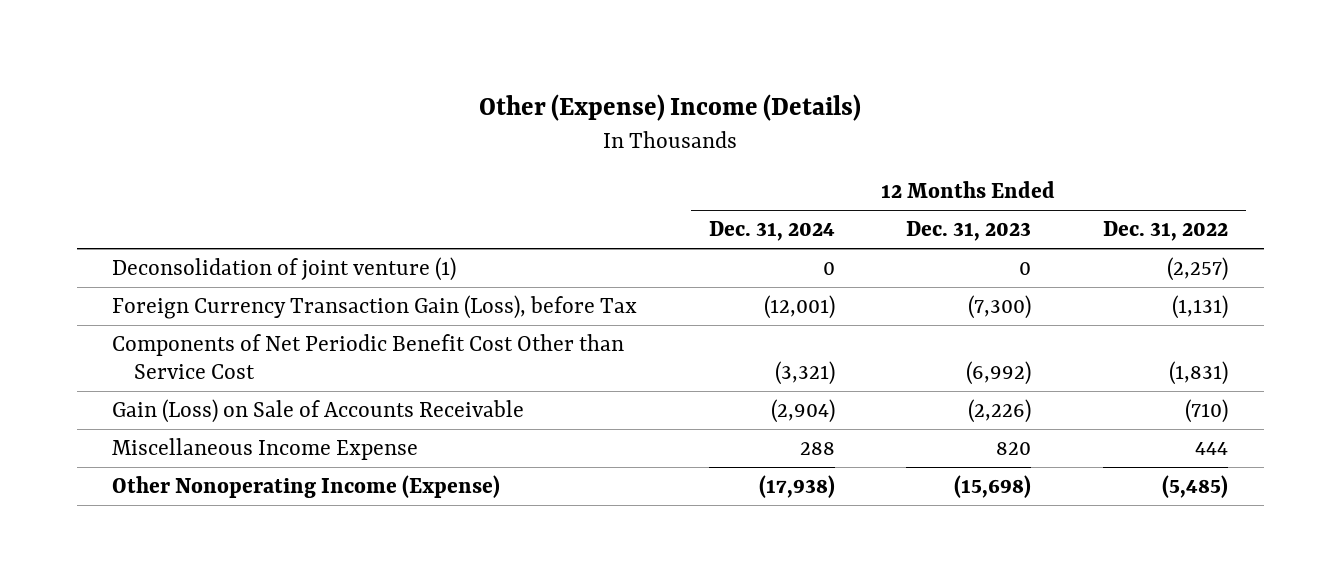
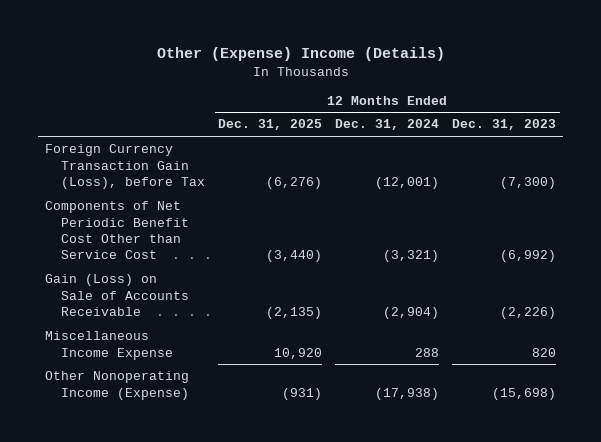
- | 12 Months Ended Dec. 31, 2024 | 12 Months Ended Dec. 31, 2023 | 12 Months Ended Dec. 31, 2022
+ | 12 Months Ended Dec. 31, 2025 | 12 Months Ended Dec. 31, 2024 | 12 Months Ended Dec. 31, 2023
- Deconsolidation of joint venture (1) | 0 | 0 | (2,257)

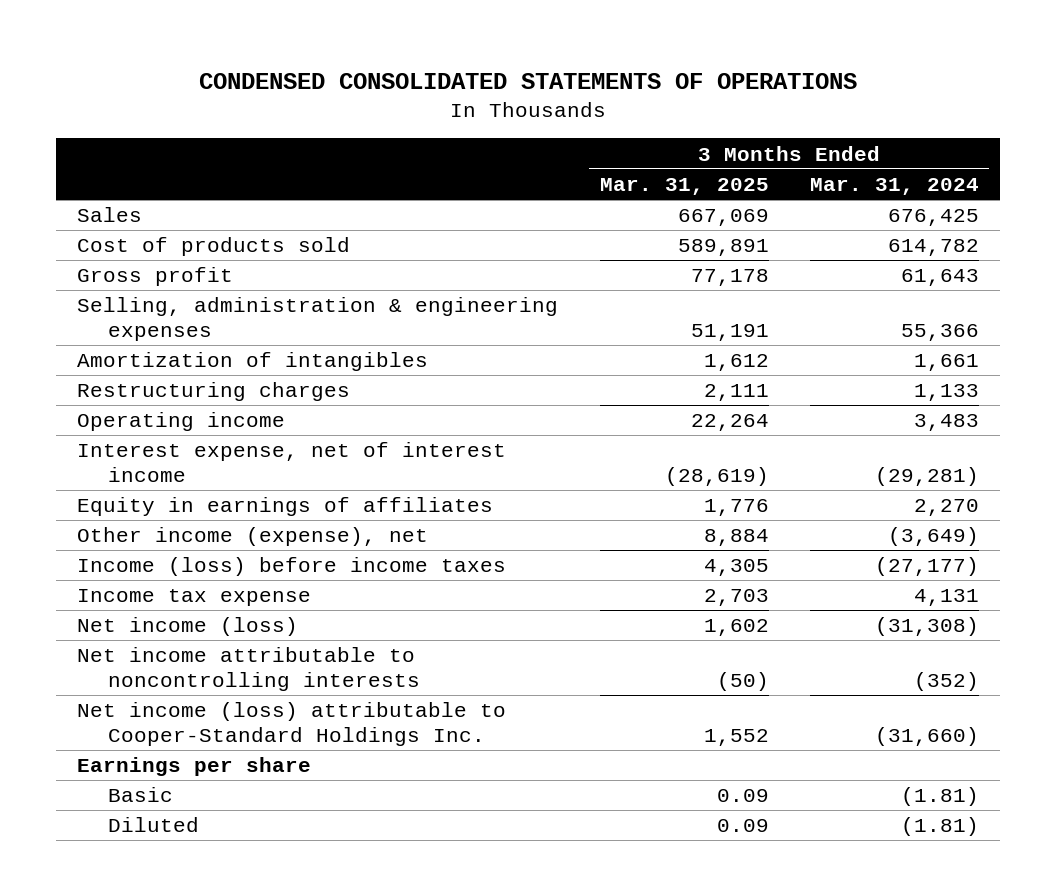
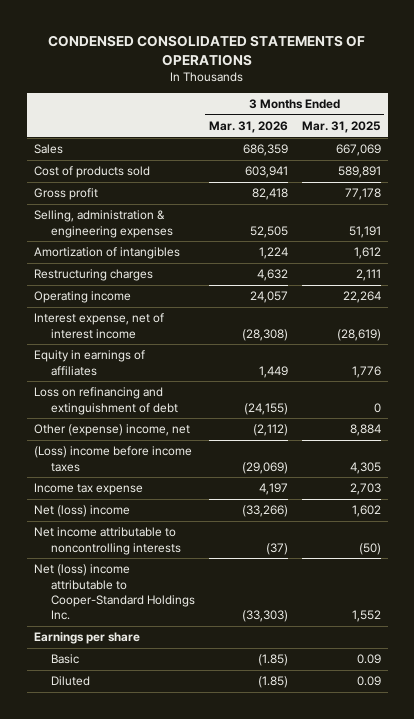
- | 3 Months Ended Mar. 31, 2025 | 3 Months Ended Mar. 31, 2024
+ | 3 Months Ended Mar. 31, 2026 | 3 Months Ended Mar. 31, 2025
- Other income (expense), net | 8,884 | (3,649)
- Income (loss) before income taxes | 4,305 | (27,177)
+ Loss on refinancing and extinguishment of debt | (24,155) | 0
+ Other (expense) income, net | (2,112) | 8,884
+ (Loss) income before income taxes | (29,069) | 4,305
- Net income (loss) | 1,602 | (31,308)
+ Net (loss) income | (33,266) | 1,602
- Net income (loss) attributable to Cooper-Standard Holdings Inc. | 1,552 | (31,660)
+ Net (loss) income attributable to Cooper-Standard Holdings Inc. | (33,303) | 1,552

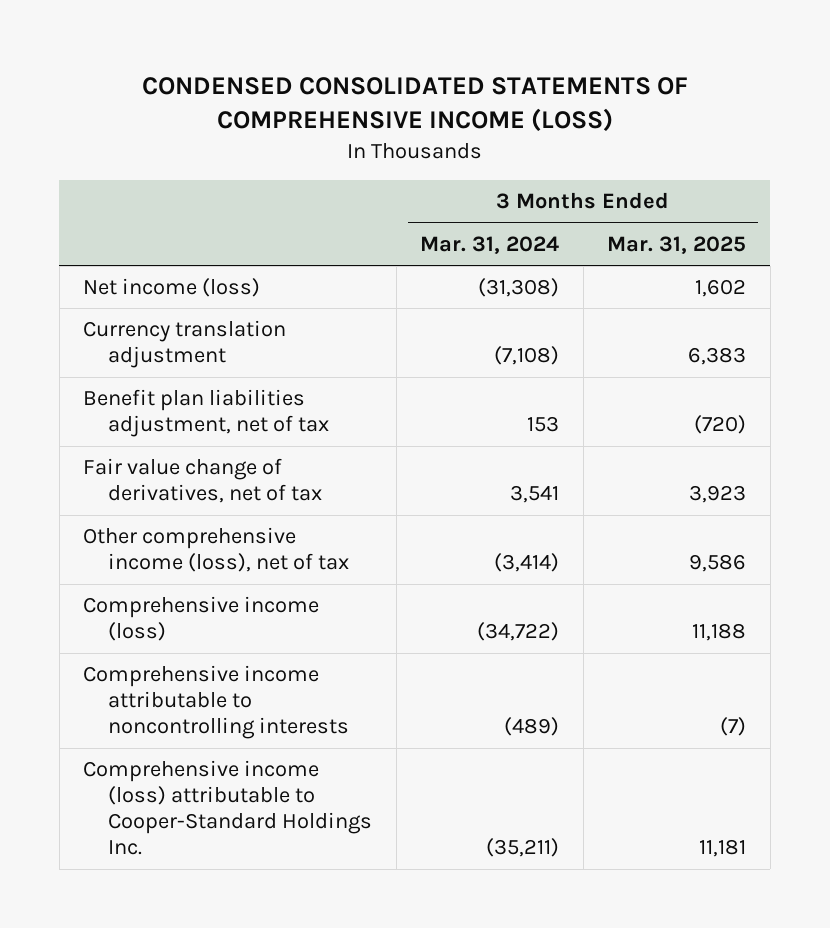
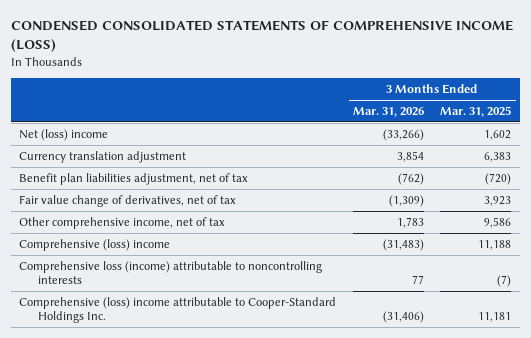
- | 3 Months Ended Mar. 31, 2024 | 3 Months Ended Mar. 31, 2025
+ | 3 Months Ended Mar. 31, 2026 | 3 Months Ended Mar. 31, 2025
- Net income (loss) | (31,308) | 1,602
+ Net (loss) income | (33,266) | 1,602
- Other comprehensive income (loss), net of tax | (3,414) | 9,586
- Comprehensive income (loss) | (34,722) | 11,188
- Comprehensive income attributable to noncontrolling interests | (489) | (7)
- Comprehensive income (loss) attributable to Cooper-Standard Holdings Inc. | (35,211) | 11,181
+ Other comprehensive income, net of tax | 1,783 | 9,586
+ Comprehensive (loss) income | (31,483) | 11,188
+ Comprehensive loss (income) attributable to noncontrolling interests | 77 | (7)
+ Comprehensive (loss) income attributable to Cooper-Standard Holdings Inc. | (31,406) | 11,181

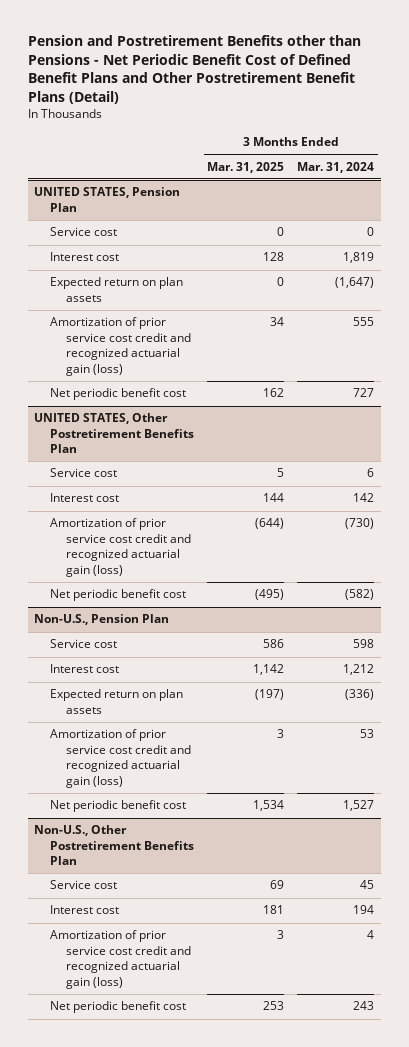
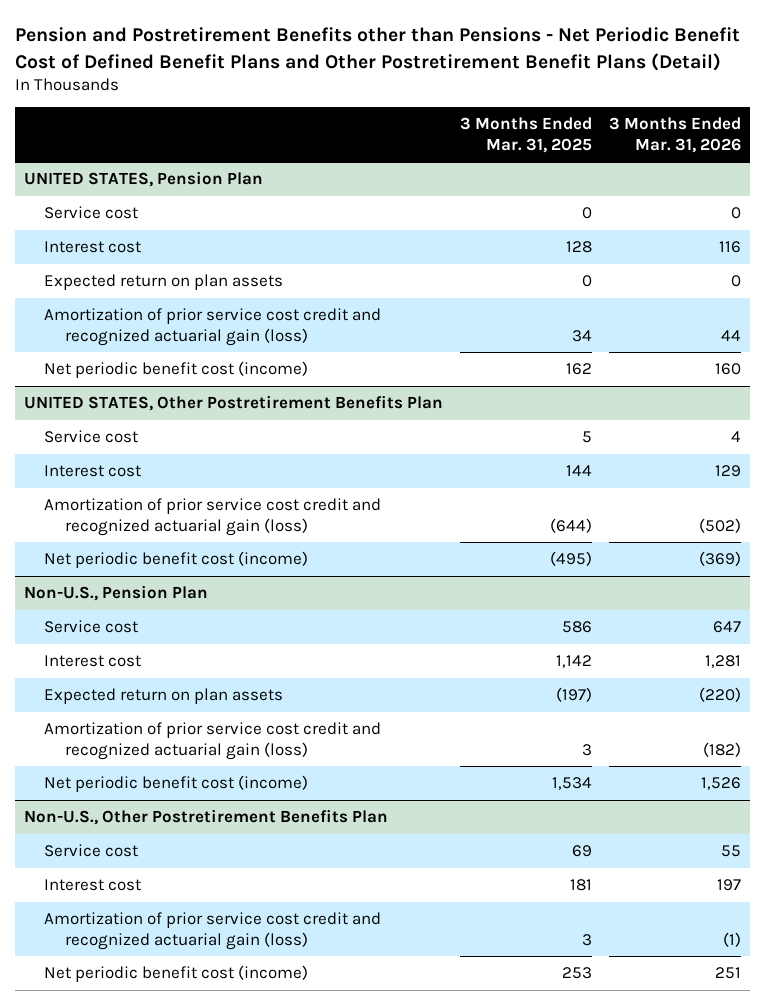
- | 3 Months Ended Mar. 31, 2025 | 3 Months Ended Mar. 31, 2024
+ | 3 Months Ended Mar. 31, 2025 | 3 Months Ended Mar. 31, 2026
@ UNITED STATES, Pension Plan
- Net periodic benefit cost | 162 | 727
+ Net periodic benefit cost (income) | 162 | 160
@ UNITED STATES, Other Postretirement Benefits Plan
- Net periodic benefit cost | (495) | (582)
+ Net periodic benefit cost (income) | (495) | (369)
@ Non-U.S., Pension Plan
- Net periodic benefit cost | 1,534 | 1,527
+ Net periodic benefit cost (income) | 1,534 | 1,526
@ Non-U.S., Other Postretirement Benefits Plan
- Net periodic benefit cost | 253 | 243
+ Net periodic benefit cost (income) | 253 | 251

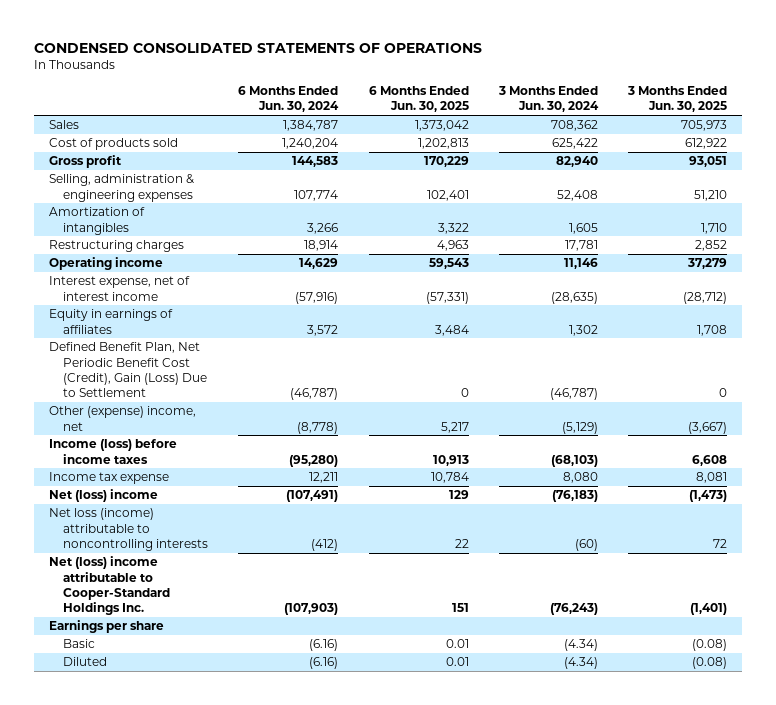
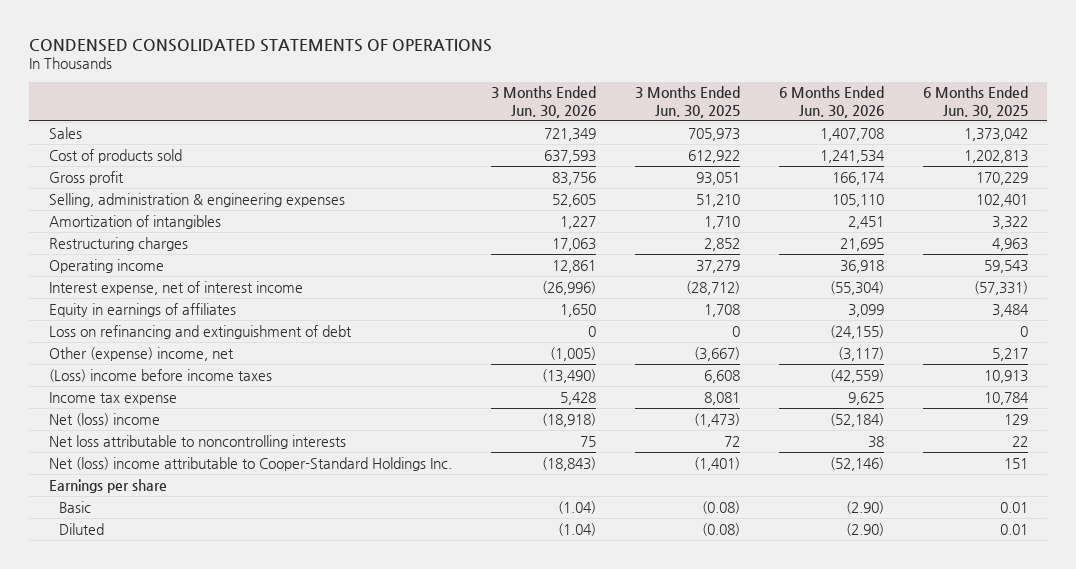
- | 6 Months Ended Jun. 30, 2024 | 6 Months Ended Jun. 30, 2025 | 3 Months Ended Jun. 30, 2024 | 3 Months Ended Jun. 30, 2025
+ | 3 Months Ended Jun. 30, 2026 | 3 Months Ended Jun. 30, 2025 | 6 Months Ended Jun. 30, 2026 | 6 Months Ended Jun. 30, 2025
- Defined Benefit Plan, Net Periodic Benefit Cost (Credit), Gain (Loss) Due to Settlement | (46,787) | 0 | (46,787) | 0
+ Loss on refinancing and extinguishment of debt | 0 | 0 | (24,155) | 0
- Income (loss) before income taxes | (95,280) | 10,913 | (68,103) | 6,608
+ (Loss) income before income taxes | (13,490) | 6,608 | (42,559) | 10,913
- Net loss (income) attributable to noncontrolling interests | (412) | 22 | (60) | 72
+ Net loss attributable to noncontrolling interests | 75 | 72 | 38 | 22

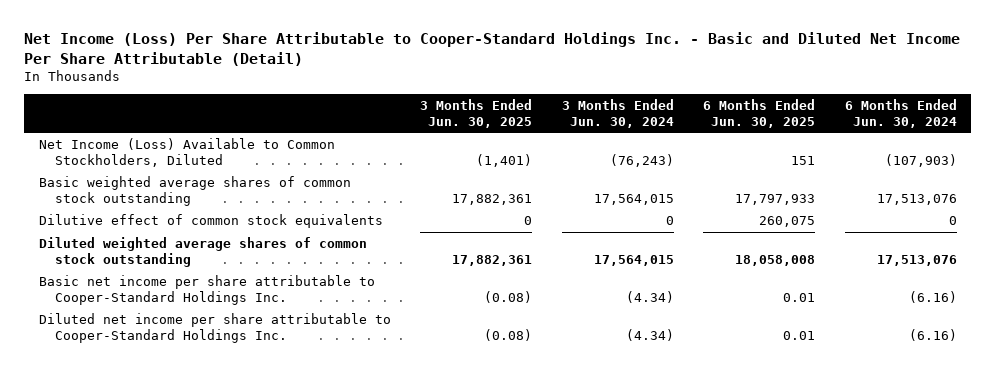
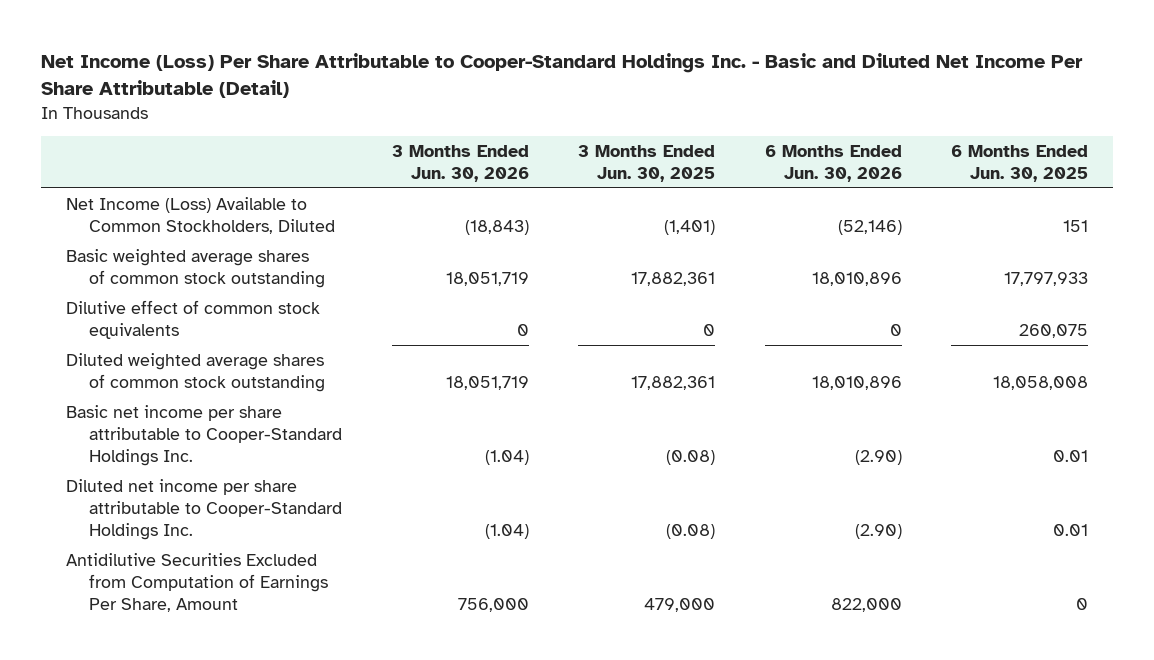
- | 3 Months Ended Jun. 30, 2025 | 3 Months Ended Jun. 30, 2024 | 6 Months Ended Jun. 30, 2025 | 6 Months Ended Jun. 30, 2024
+ | 3 Months Ended Jun. 30, 2026 | 3 Months Ended Jun. 30, 2025 | 6 Months Ended Jun. 30, 2026 | 6 Months Ended Jun. 30, 2025
+ Antidilutive Securities Excluded from Computation of Earnings Per Share, Amount | 756,000 | 479,000 | 822,000 | 0

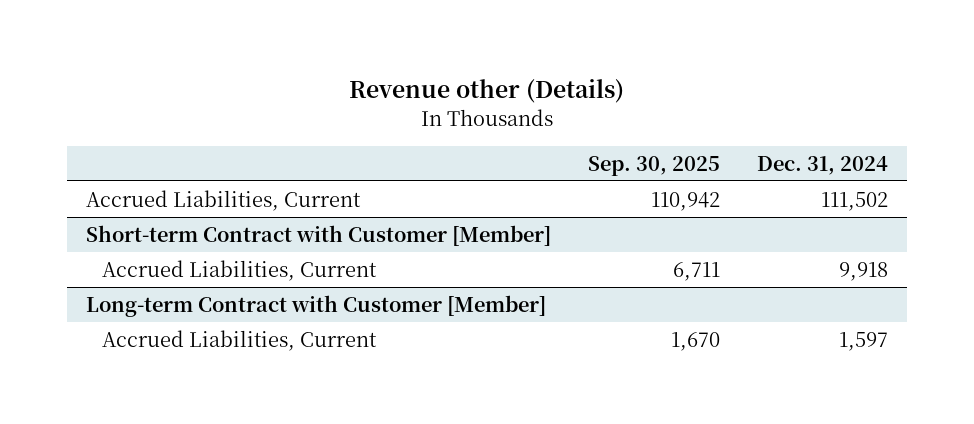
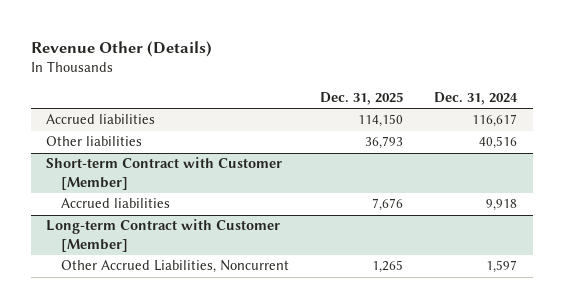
- Revenue other (Details)
+ Revenue Other (Details)
- | Sep. 30, 2025 | Dec. 31, 2024
+ | Dec. 31, 2025 | Dec. 31, 2024
- Accrued Liabilities, Current | 110,942 | 111,502
+ Accrued liabilities | 114,150 | 116,617
+ Other liabilities | 36,793 | 40,516
@ Short-term Contract with Customer [Member]
- Accrued Liabilities, Current | 6,711 | 9,918
+ Accrued liabilities | 7,676 | 9,918
@ Long-term Contract with Customer [Member]
- Accrued Liabilities, Current | 1,670 | 1,597
+ Other Accrued Liabilities, Noncurrent | 1,265 | 1,597

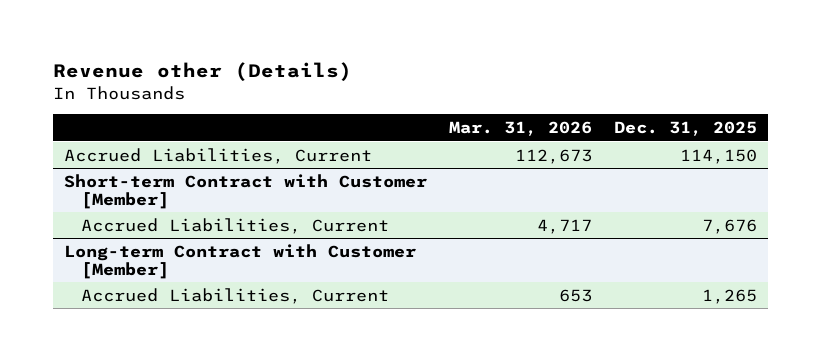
- Revenue Other (Details)
+ Revenue other (Details)
- | Dec. 31, 2025 | Dec. 31, 2024
+ | Mar. 31, 2026 | Dec. 31, 2025
- Accrued liabilities | 114,150 | 116,617
- Other liabilities | 36,793 | 40,516
+ Accrued Liabilities, Current | 112,673 | 114,150
@ Short-term Contract with Customer [Member]
- Accrued liabilities | 7,676 | 9,918
+ Accrued Liabilities, Current | 4,717 | 7,676
@ Long-term Contract with Customer [Member]
- Other Accrued Liabilities, Noncurrent | 1,265 | 1,597
+ Accrued Liabilities, Current | 653 | 1,265

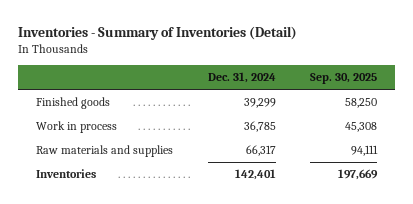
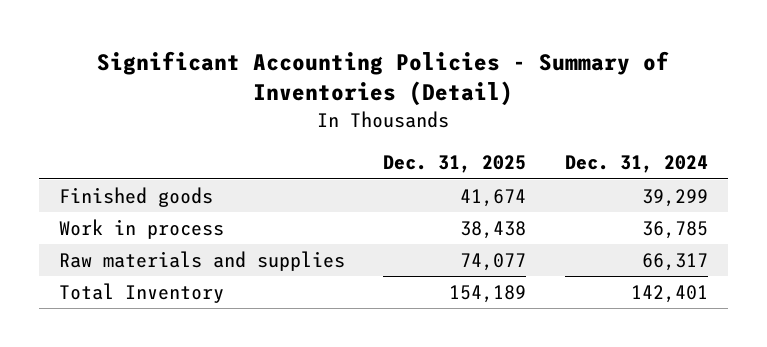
- Inventories - Summary of Inventories (Detail)
+ Significant Accounting Policies - Summary of Inventories (Detail)
- | Dec. 31, 2024 | Sep. 30, 2025
+ | Dec. 31, 2025 | Dec. 31, 2024
- Inventories | 142,401 | 197,669
+ Total Inventory | 154,189 | 142,401

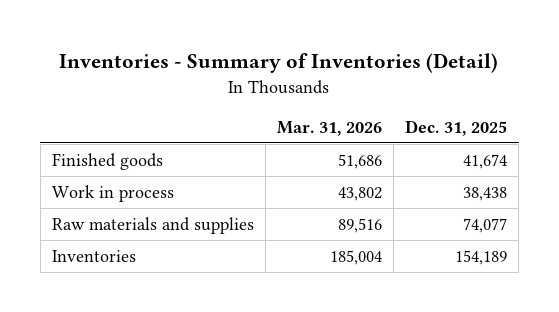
- Significant Accounting Policies - Summary of Inventories (Detail)
+ Inventories - Summary of Inventories (Detail)
- | Dec. 31, 2025 | Dec. 31, 2024
+ | Mar. 31, 2026 | Dec. 31, 2025
- Total Inventory | 154,189 | 142,401
+ Inventories | 185,004 | 154,189

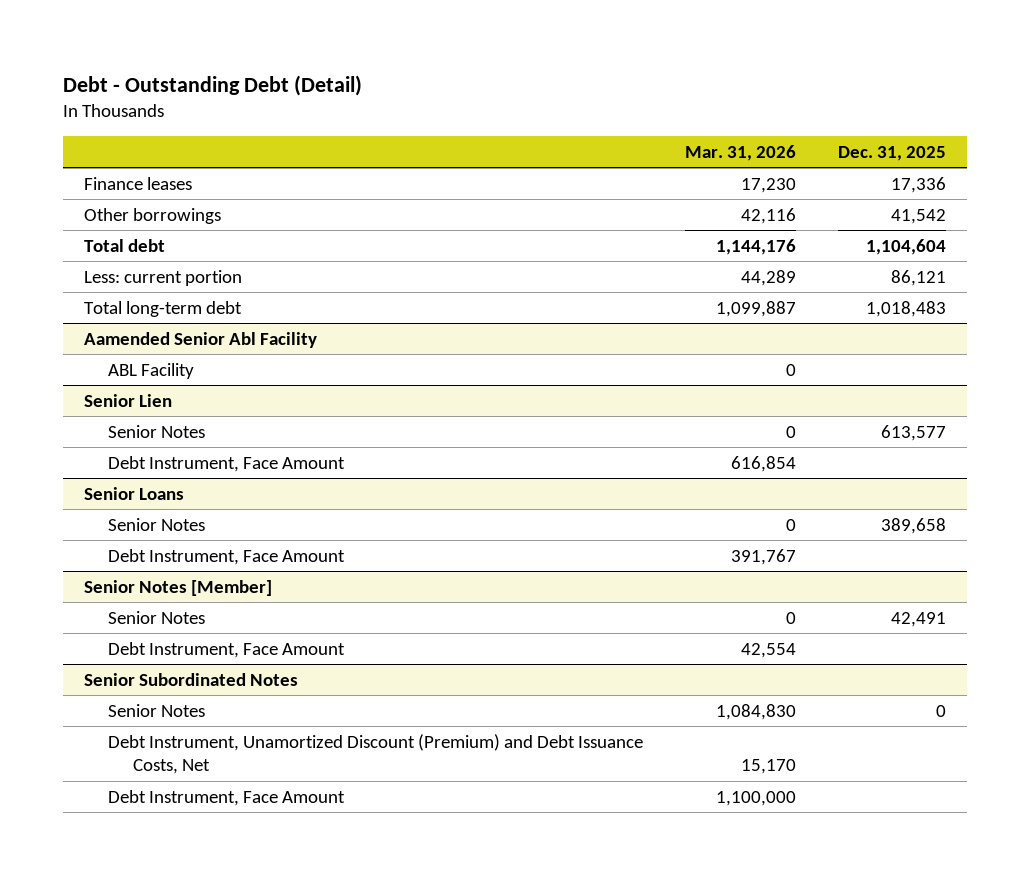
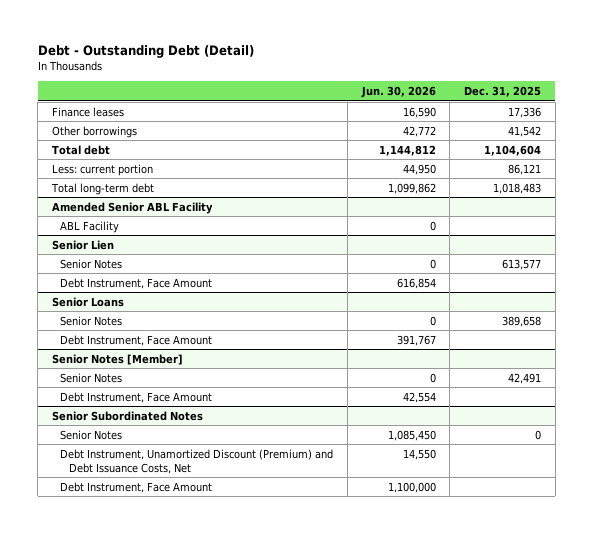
- | Mar. 31, 2026 | Dec. 31, 2025
+ | Jun. 30, 2026 | Dec. 31, 2025
- Aamended Senior Abl Facility
+ Amended Senior ABL Facility

